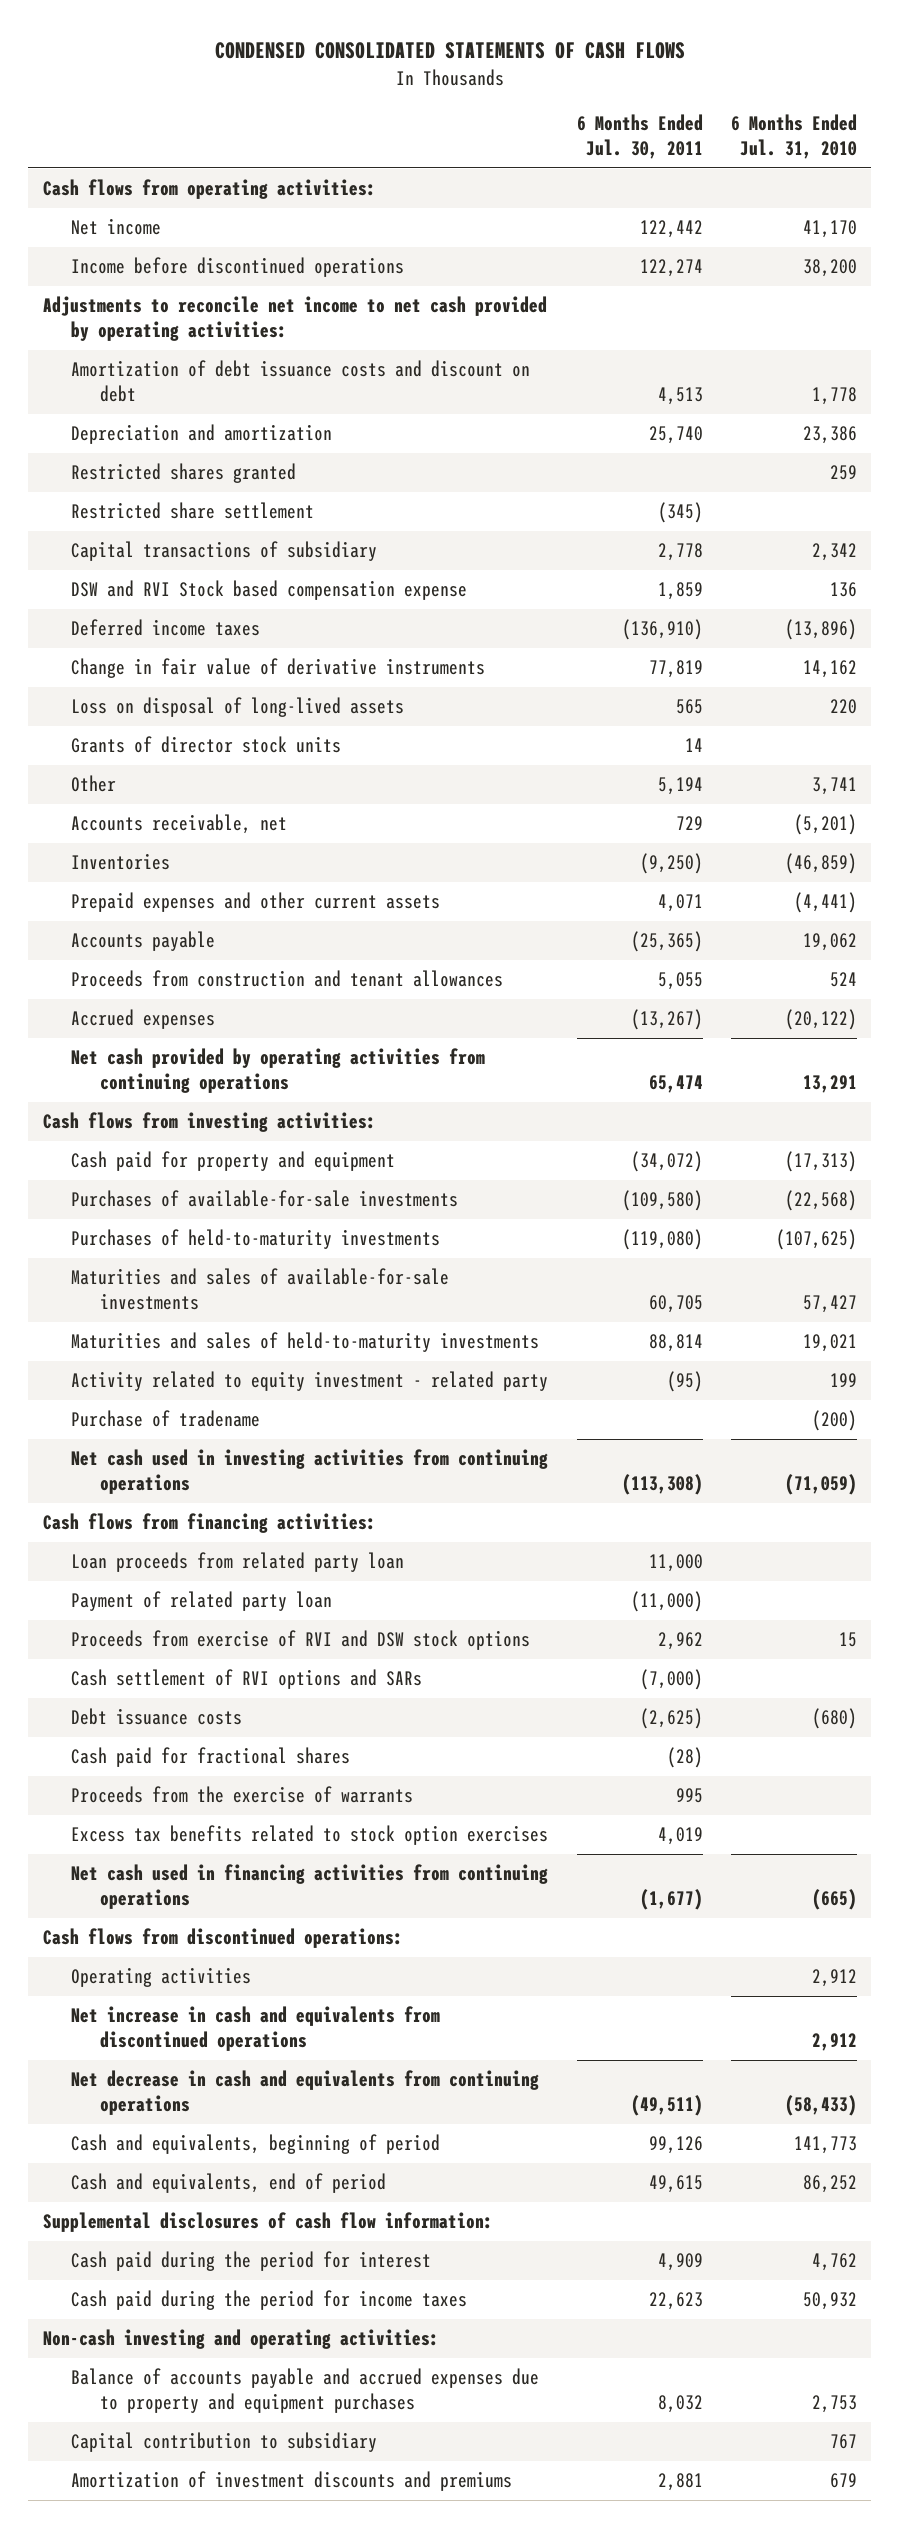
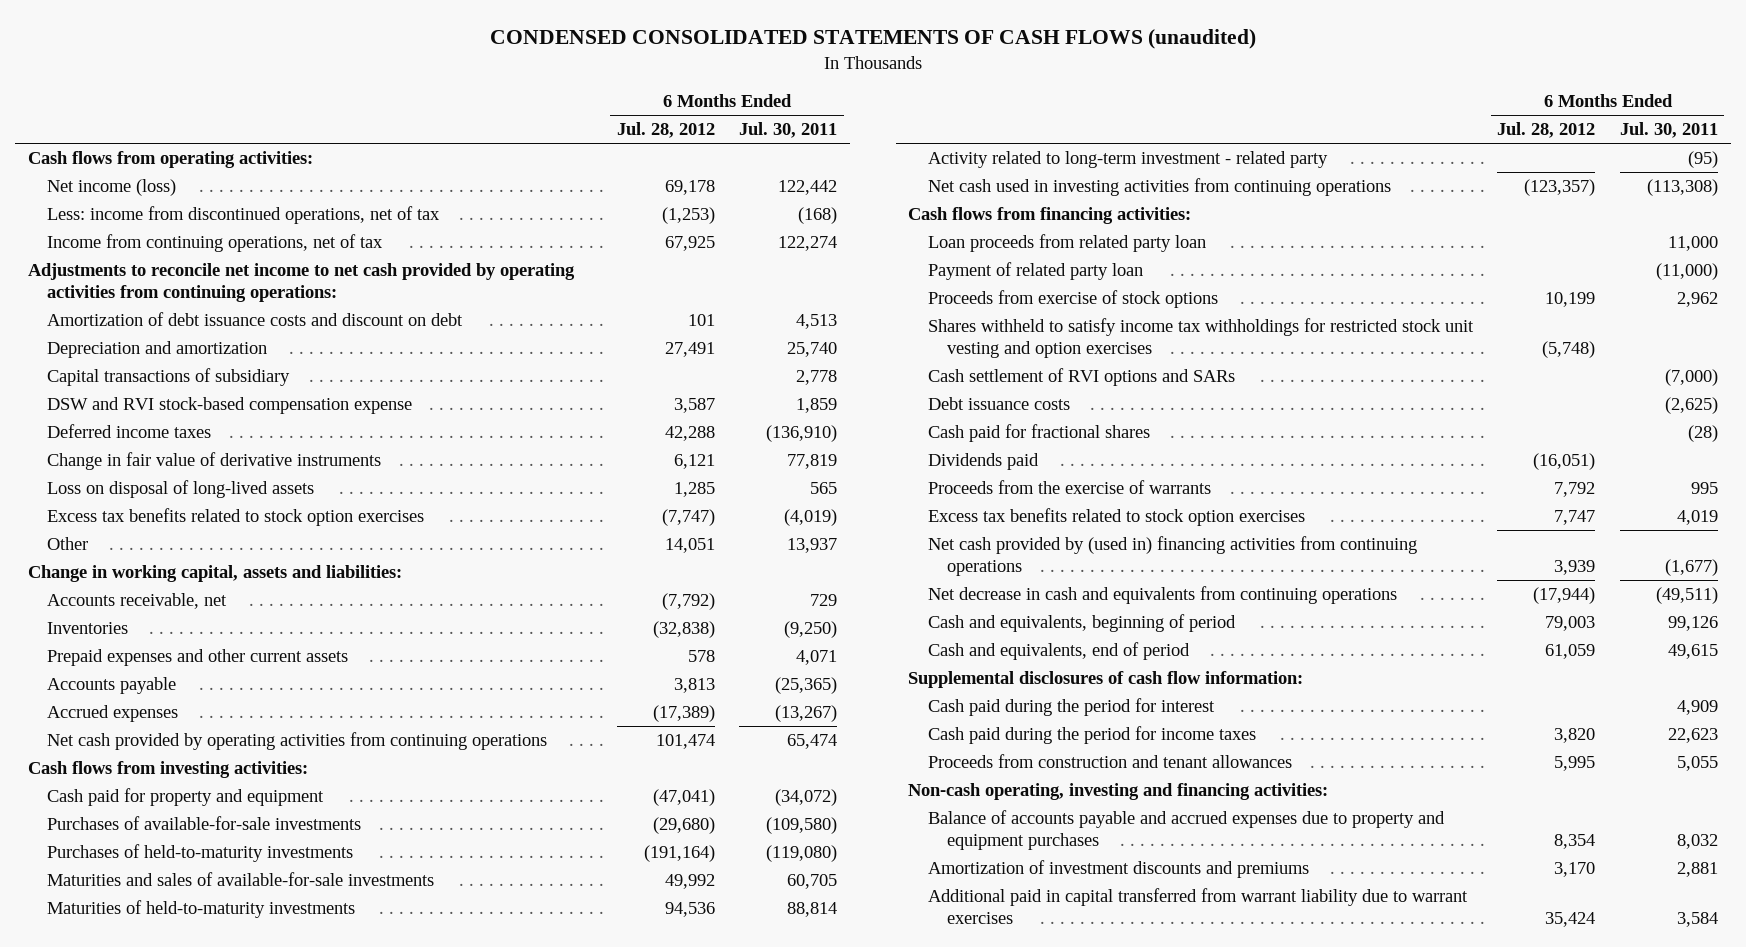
- CONDENSED CONSOLIDATED STATEMENTS OF CASH FLOWS
+ CONDENSED CONSOLIDATED STATEMENTS OF CASH FLOWS (unaudited)
- | 6 Months Ended Jul. 30, 2011 | 6 Months Ended Jul. 31, 2010
+ | 6 Months Ended Jul. 28, 2012 | 6 Months Ended Jul. 30, 2011
- Net income | 122,442 | 41,170
- Income before discontinued operations | 122,274 | 38,200
- Adjustments to reconcile net income to net cash provided by operating activities:
+ Net income (loss) | 69,178 | 122,442
+ Less: income from discontinued operations, net of tax | (1,253) | (168)
+ Income from continuing operations, net of tax | 67,925 | 122,274
+ Adjustments to reconcile net income to net cash provided by operating activities from continuing operations:
- Restricted shares granted | | 259
- Restricted share settlement | (345) |
- DSW and RVI Stock based compensation expense | 1,859 | 136
+ DSW and RVI stock-based compensation expense | 3,587 | 1,859
- Grants of director stock units | 14 |
- Other | 5,194 | 3,741
+ Excess tax benefits related to stock option exercises | (7,747) | (4,019)
+ Other | 14,051 | 13,937
+ Change in working capital, assets and liabilities:
- Maturities and sales of held-to-maturity investments | 88,814 | 19,021
- Activity related to equity investment - related party | (95) | 199
- Purchase of tradename | | (200)
+ Maturities of held-to-maturity investments | 94,536 | 88,814
+ Activity related to long-term investment - related party | | (95)
- Proceeds from exercise of RVI and DSW stock options | 2,962 | 15
+ Proceeds from exercise of stock options | 10,199 | 2,962
+ Shares withheld to satisfy income tax withholdings for restricted stock unit vesting and option exercises | (5,748) |
+ Dividends paid | (16,051) |
- Net cash used in financing activities from continuing operations | (1,677) | (665)
- Cash flows from discontinued operations:
- Operating activities | | 2,912
- Net increase in cash and equivalents from discontinued operations | | 2,912
+ Net cash provided by (used in) financing activities from continuing operations | 3,939 | (1,677)
- Non-cash investing and operating activities:
moved down: Proceeds from construction and tenant allowances | 5,995 | 5,055
+ Non-cash operating, investing and financing activities:
- Capital contribution to subsidiary | | 767
+ Additional paid in capital transferred from warrant liability due to warrant exercises | 35,424 | 3,584

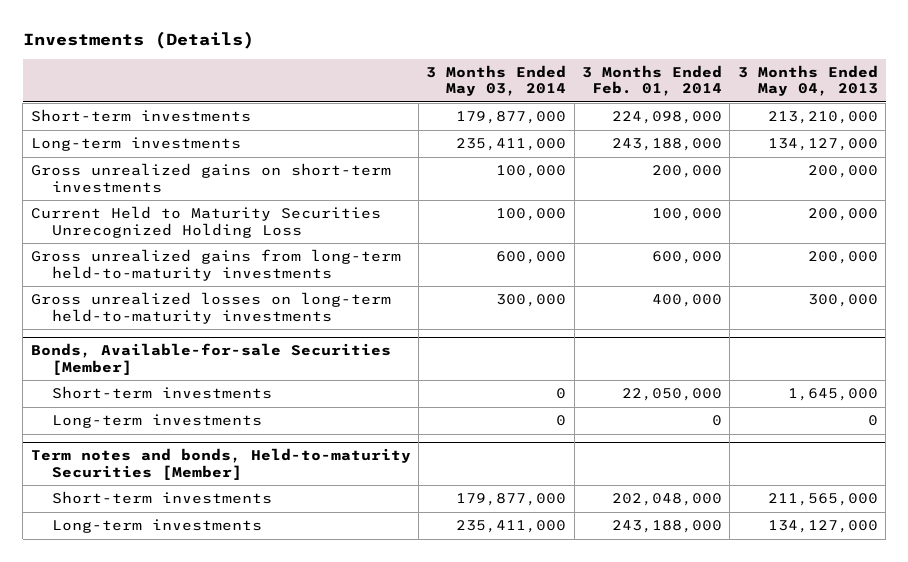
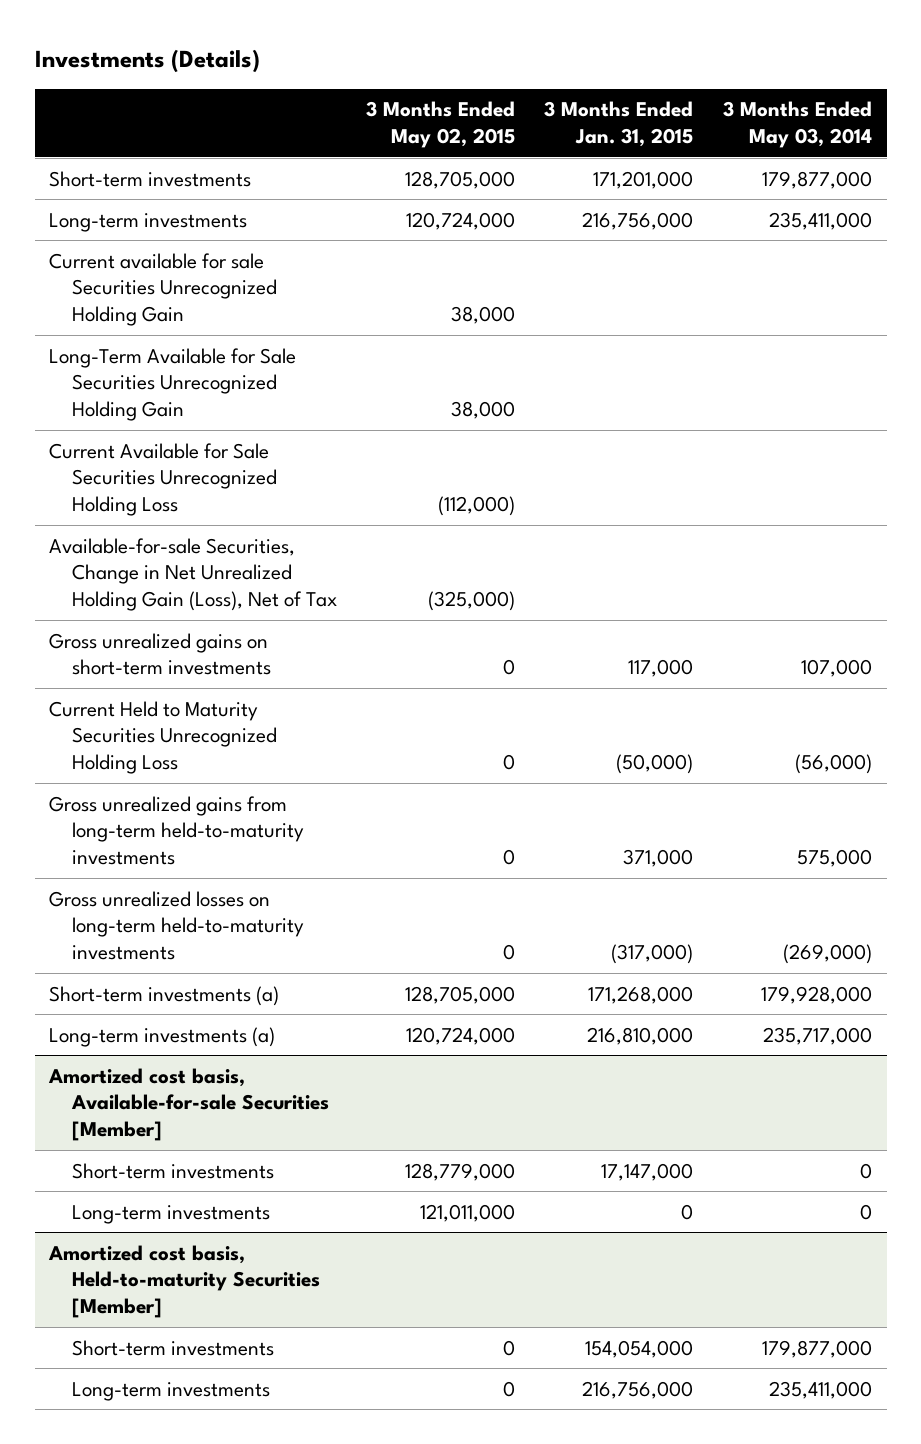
- | 3 Months Ended May 03, 2014 | 3 Months Ended Feb. 01, 2014 | 3 Months Ended May 04, 2013
+ | 3 Months Ended May 02, 2015 | 3 Months Ended Jan. 31, 2015 | 3 Months Ended May 03, 2014
- Gross unrealized gains on short-term investments | 100,000 | 200,000 | 200,000
- Current Held to Maturity Securities Unrecognized Holding Loss | 100,000 | 100,000 | 200,000
- Gross unrealized gains from long-term held-to-maturity investments | 600,000 | 600,000 | 200,000
- Gross unrealized losses on long-term held-to-maturity investments | 300,000 | 400,000 | 300,000
- Bonds, Available-for-sale Securities [Member]
+ Current available for sale Securities Unrecognized Holding Gain | 38,000 | |
+ Long-Term Available for Sale Securities Unrecognized Holding Gain | 38,000 | |
+ Current Available for Sale Securities Unrecognized Holding Loss | (112,000) | |
+ Available-for-sale Securities, Change in Net Unrealized Holding Gain (Loss), Net of Tax | (325,000) | |
+ Gross unrealized gains on short-term investments | 0 | 117,000 | 107,000
+ Current Held to Maturity Securities Unrecognized Holding Loss | 0 | (50,000) | (56,000)
+ Gross unrealized gains from long-term held-to-maturity investments | 0 | 371,000 | 575,000
+ Gross unrealized losses on long-term held-to-maturity investments | 0 | (317,000) | (269,000)
+ Short-term investments (a) | 128,705,000 | 171,268,000 | 179,928,000
+ Long-term investments (a) | 120,724,000 | 216,810,000 | 235,717,000
+ Amortized cost basis, Available-for-sale Securities [Member]
- Term notes and bonds, Held-to-maturity Securities [Member]
+ Amortized cost basis, Held-to-maturity Securities [Member]

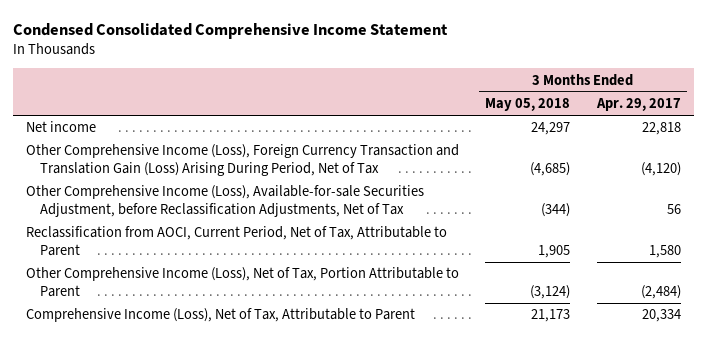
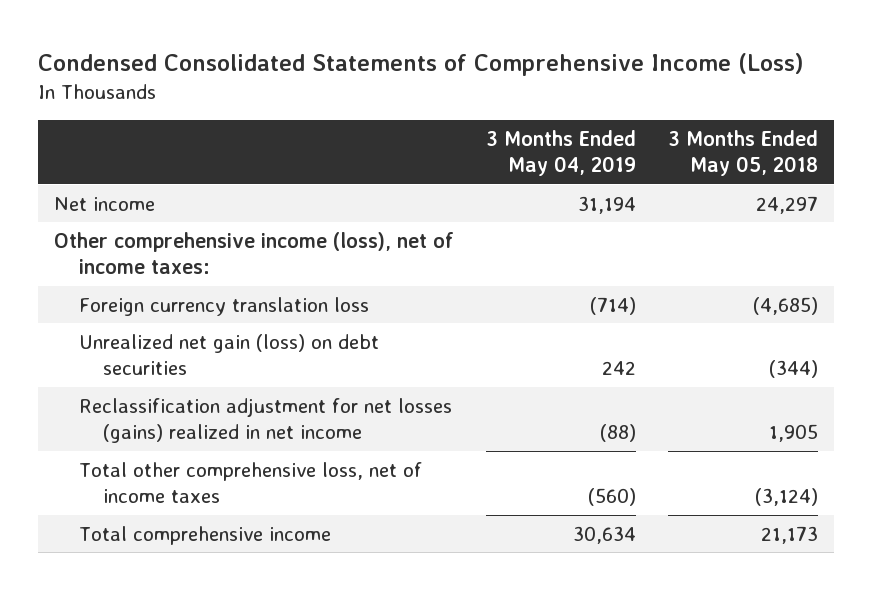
- Condensed Consolidated Comprehensive Income Statement
+ Condensed Consolidated Statements of Comprehensive Income (Loss)
- | 3 Months Ended May 05, 2018 | 3 Months Ended Apr. 29, 2017
+ | 3 Months Ended May 04, 2019 | 3 Months Ended May 05, 2018
- Other Comprehensive Income (Loss), Foreign Currency Transaction and Translation Gain (Loss) Arising During Period, Net of Tax | (4,685) | (4,120)
- Other Comprehensive Income (Loss), Available-for-sale Securities Adjustment, before Reclassification Adjustments, Net of Tax | (344) | 56
- Reclassification from AOCI, Current Period, Net of Tax, Attributable to Parent | 1,905 | 1,580
- Other Comprehensive Income (Loss), Net of Tax, Portion Attributable to Parent | (3,124) | (2,484)
- Comprehensive Income (Loss), Net of Tax, Attributable to Parent | 21,173 | 20,334
+ Other comprehensive income (loss), net of income taxes:
+ Foreign currency translation loss | (714) | (4,685)
+ Unrealized net gain (loss) on debt securities | 242 | (344)
+ Reclassification adjustment for net losses (gains) realized in net income | (88) | 1,905
+ Total other comprehensive loss, net of income taxes | (560) | (3,124)
+ Total comprehensive income | 30,634 | 21,173

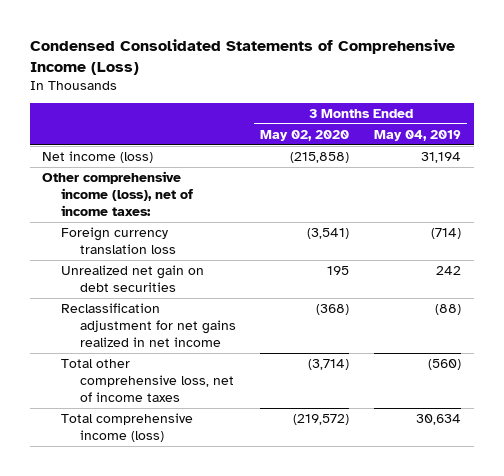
- | 3 Months Ended May 04, 2019 | 3 Months Ended May 05, 2018
+ | 3 Months Ended May 02, 2020 | 3 Months Ended May 04, 2019
- Net income | 31,194 | 24,297
+ Net income (loss) | (215,858) | 31,194
- Unrealized net gain (loss) on debt securities | 242 | (344)
- Reclassification adjustment for net losses (gains) realized in net income | (88) | 1,905
+ Unrealized net gain on debt securities | 195 | 242
+ Reclassification adjustment for net gains realized in net income | (368) | (88)
- Total comprehensive income | 30,634 | 21,173
+ Total comprehensive income (loss) | (219,572) | 30,634

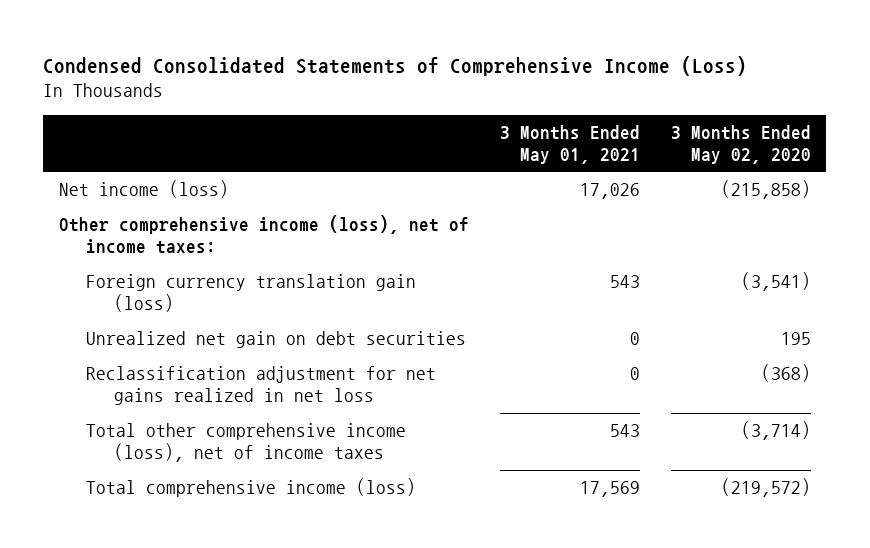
- | 3 Months Ended May 02, 2020 | 3 Months Ended May 04, 2019
+ | 3 Months Ended May 01, 2021 | 3 Months Ended May 02, 2020
- Foreign currency translation loss | (3,541) | (714)
+ Foreign currency translation gain (loss) | 543 | (3,541)
- Reclassification adjustment for net gains realized in net income | (368) | (88)
- Total other comprehensive loss, net of income taxes | (3,714) | (560)
+ Reclassification adjustment for net gains realized in net loss | 0 | (368)
+ Total other comprehensive income (loss), net of income taxes | 543 | (3,714)

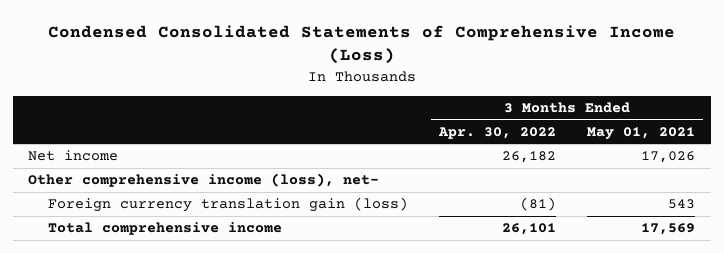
- | 3 Months Ended May 01, 2021 | 3 Months Ended May 02, 2020
+ | 3 Months Ended Apr. 30, 2022 | 3 Months Ended May 01, 2021
- Net income (loss) | 17,026 | (215,858)
- Other comprehensive income (loss), net of income taxes:
+ Net income | 26,182 | 17,026
+ Other comprehensive income (loss), net-
- Unrealized net gain on debt securities | 0 | 195
- Reclassification adjustment for net gains realized in net loss | 0 | (368)
- Total other comprehensive income (loss), net of income taxes | 543 | (3,714)
- Total comprehensive income (loss) | 17,569 | (219,572)
+ Total comprehensive income | 26,101 | 17,569

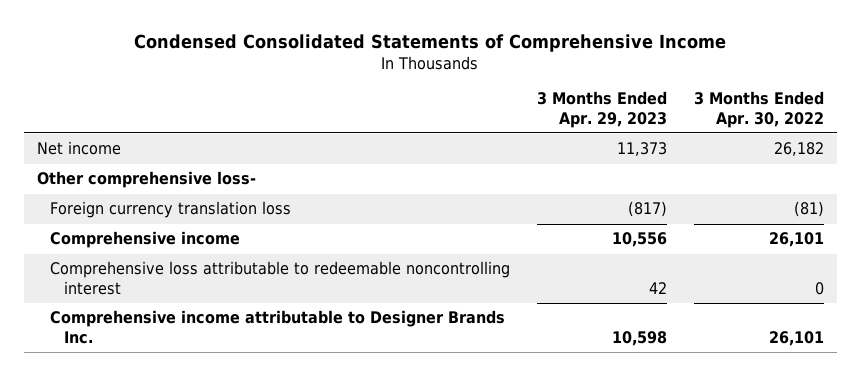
- Condensed Consolidated Statements of Comprehensive Income (Loss)
+ Condensed Consolidated Statements of Comprehensive Income
- | 3 Months Ended Apr. 30, 2022 | 3 Months Ended May 01, 2021
+ | 3 Months Ended Apr. 29, 2023 | 3 Months Ended Apr. 30, 2022
- Other comprehensive income (loss), net-
- Foreign currency translation gain (loss) | (81) | 543
- Total comprehensive income | 26,101 | 17,569
+ Other comprehensive loss-
+ Foreign currency translation loss | (817) | (81)
+ Comprehensive income | 10,556 | 26,101
+ Comprehensive loss attributable to redeemable noncontrolling interest | 42 | 0
+ Comprehensive income attributable to Designer Brands Inc. | 10,598 | 26,101

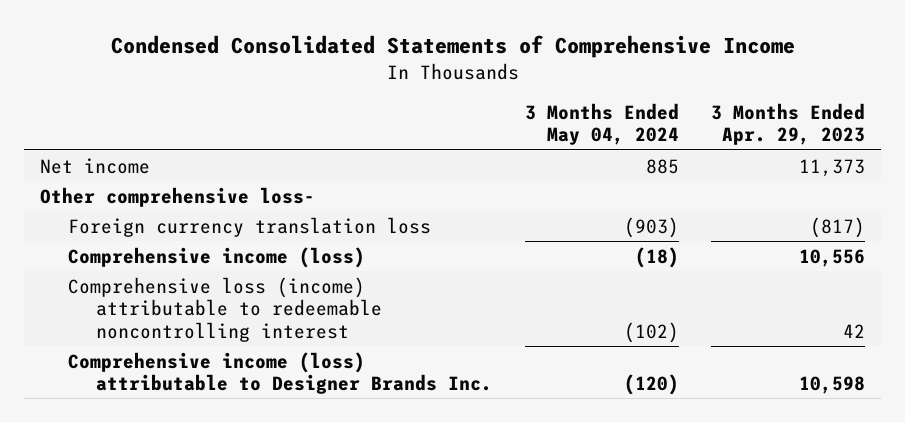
- | 3 Months Ended Apr. 29, 2023 | 3 Months Ended Apr. 30, 2022
+ | 3 Months Ended May 04, 2024 | 3 Months Ended Apr. 29, 2023
- Comprehensive income | 10,556 | 26,101
- Comprehensive loss attributable to redeemable noncontrolling interest | 42 | 0
- Comprehensive income attributable to Designer Brands Inc. | 10,598 | 26,101
+ Comprehensive income (loss) | (18) | 10,556
+ Comprehensive loss (income) attributable to redeemable noncontrolling interest | (102) | 42
+ Comprehensive income (loss) attributable to Designer Brands Inc. | (120) | 10,598

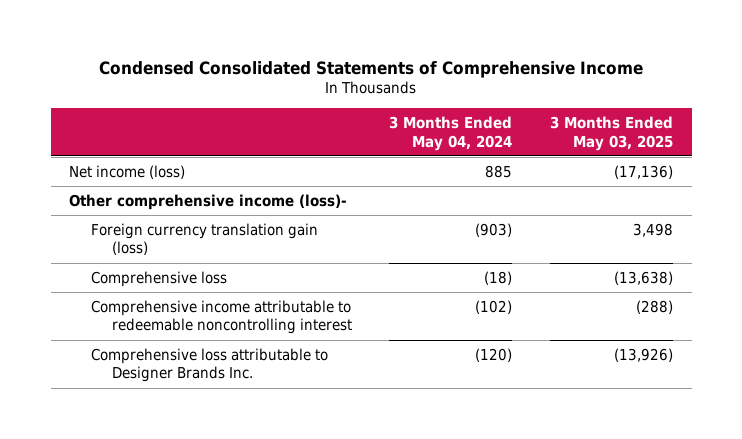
- | 3 Months Ended May 04, 2024 | 3 Months Ended Apr. 29, 2023
+ | 3 Months Ended May 04, 2024 | 3 Months Ended May 03, 2025
- Net income | 885 | 11,373
- Other comprehensive loss-
- Foreign currency translation loss | (903) | (817)
- Comprehensive income (loss) | (18) | 10,556
- Comprehensive loss (income) attributable to redeemable noncontrolling interest | (102) | 42
- Comprehensive income (loss) attributable to Designer Brands Inc. | (120) | 10,598
+ Net income (loss) | 885 | (17,136)
+ Other comprehensive income (loss)-
+ Foreign currency translation gain (loss) | (903) | 3,498
+ Comprehensive loss | (18) | (13,638)
+ Comprehensive income attributable to redeemable noncontrolling interest | (102) | (288)
+ Comprehensive loss attributable to Designer Brands Inc. | (120) | (13,926)

